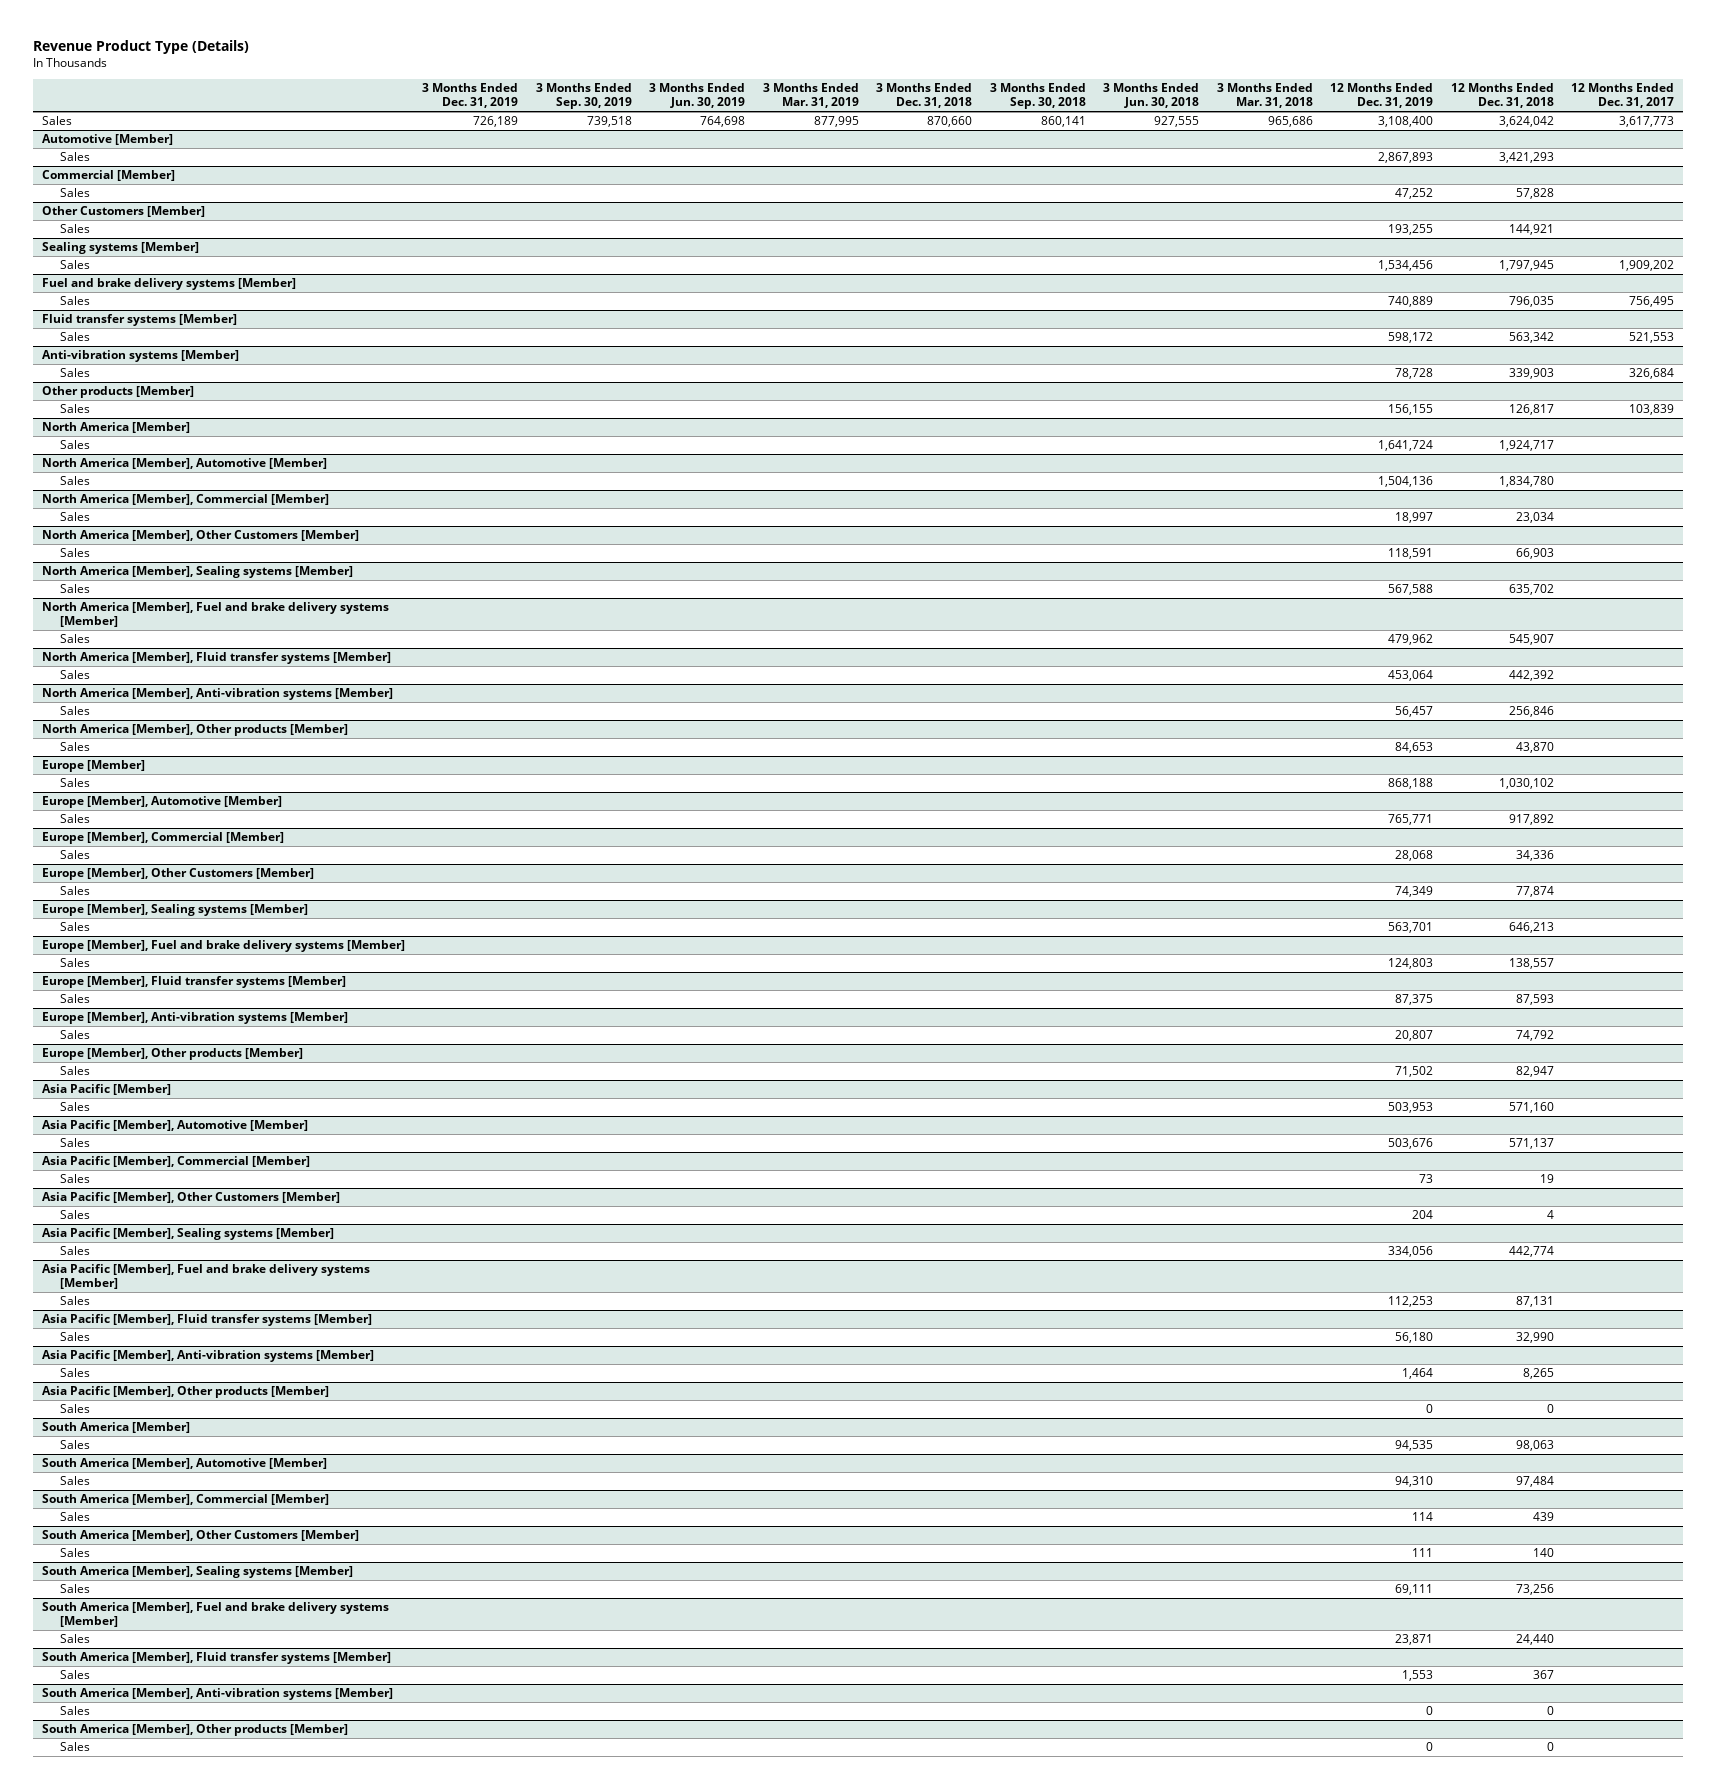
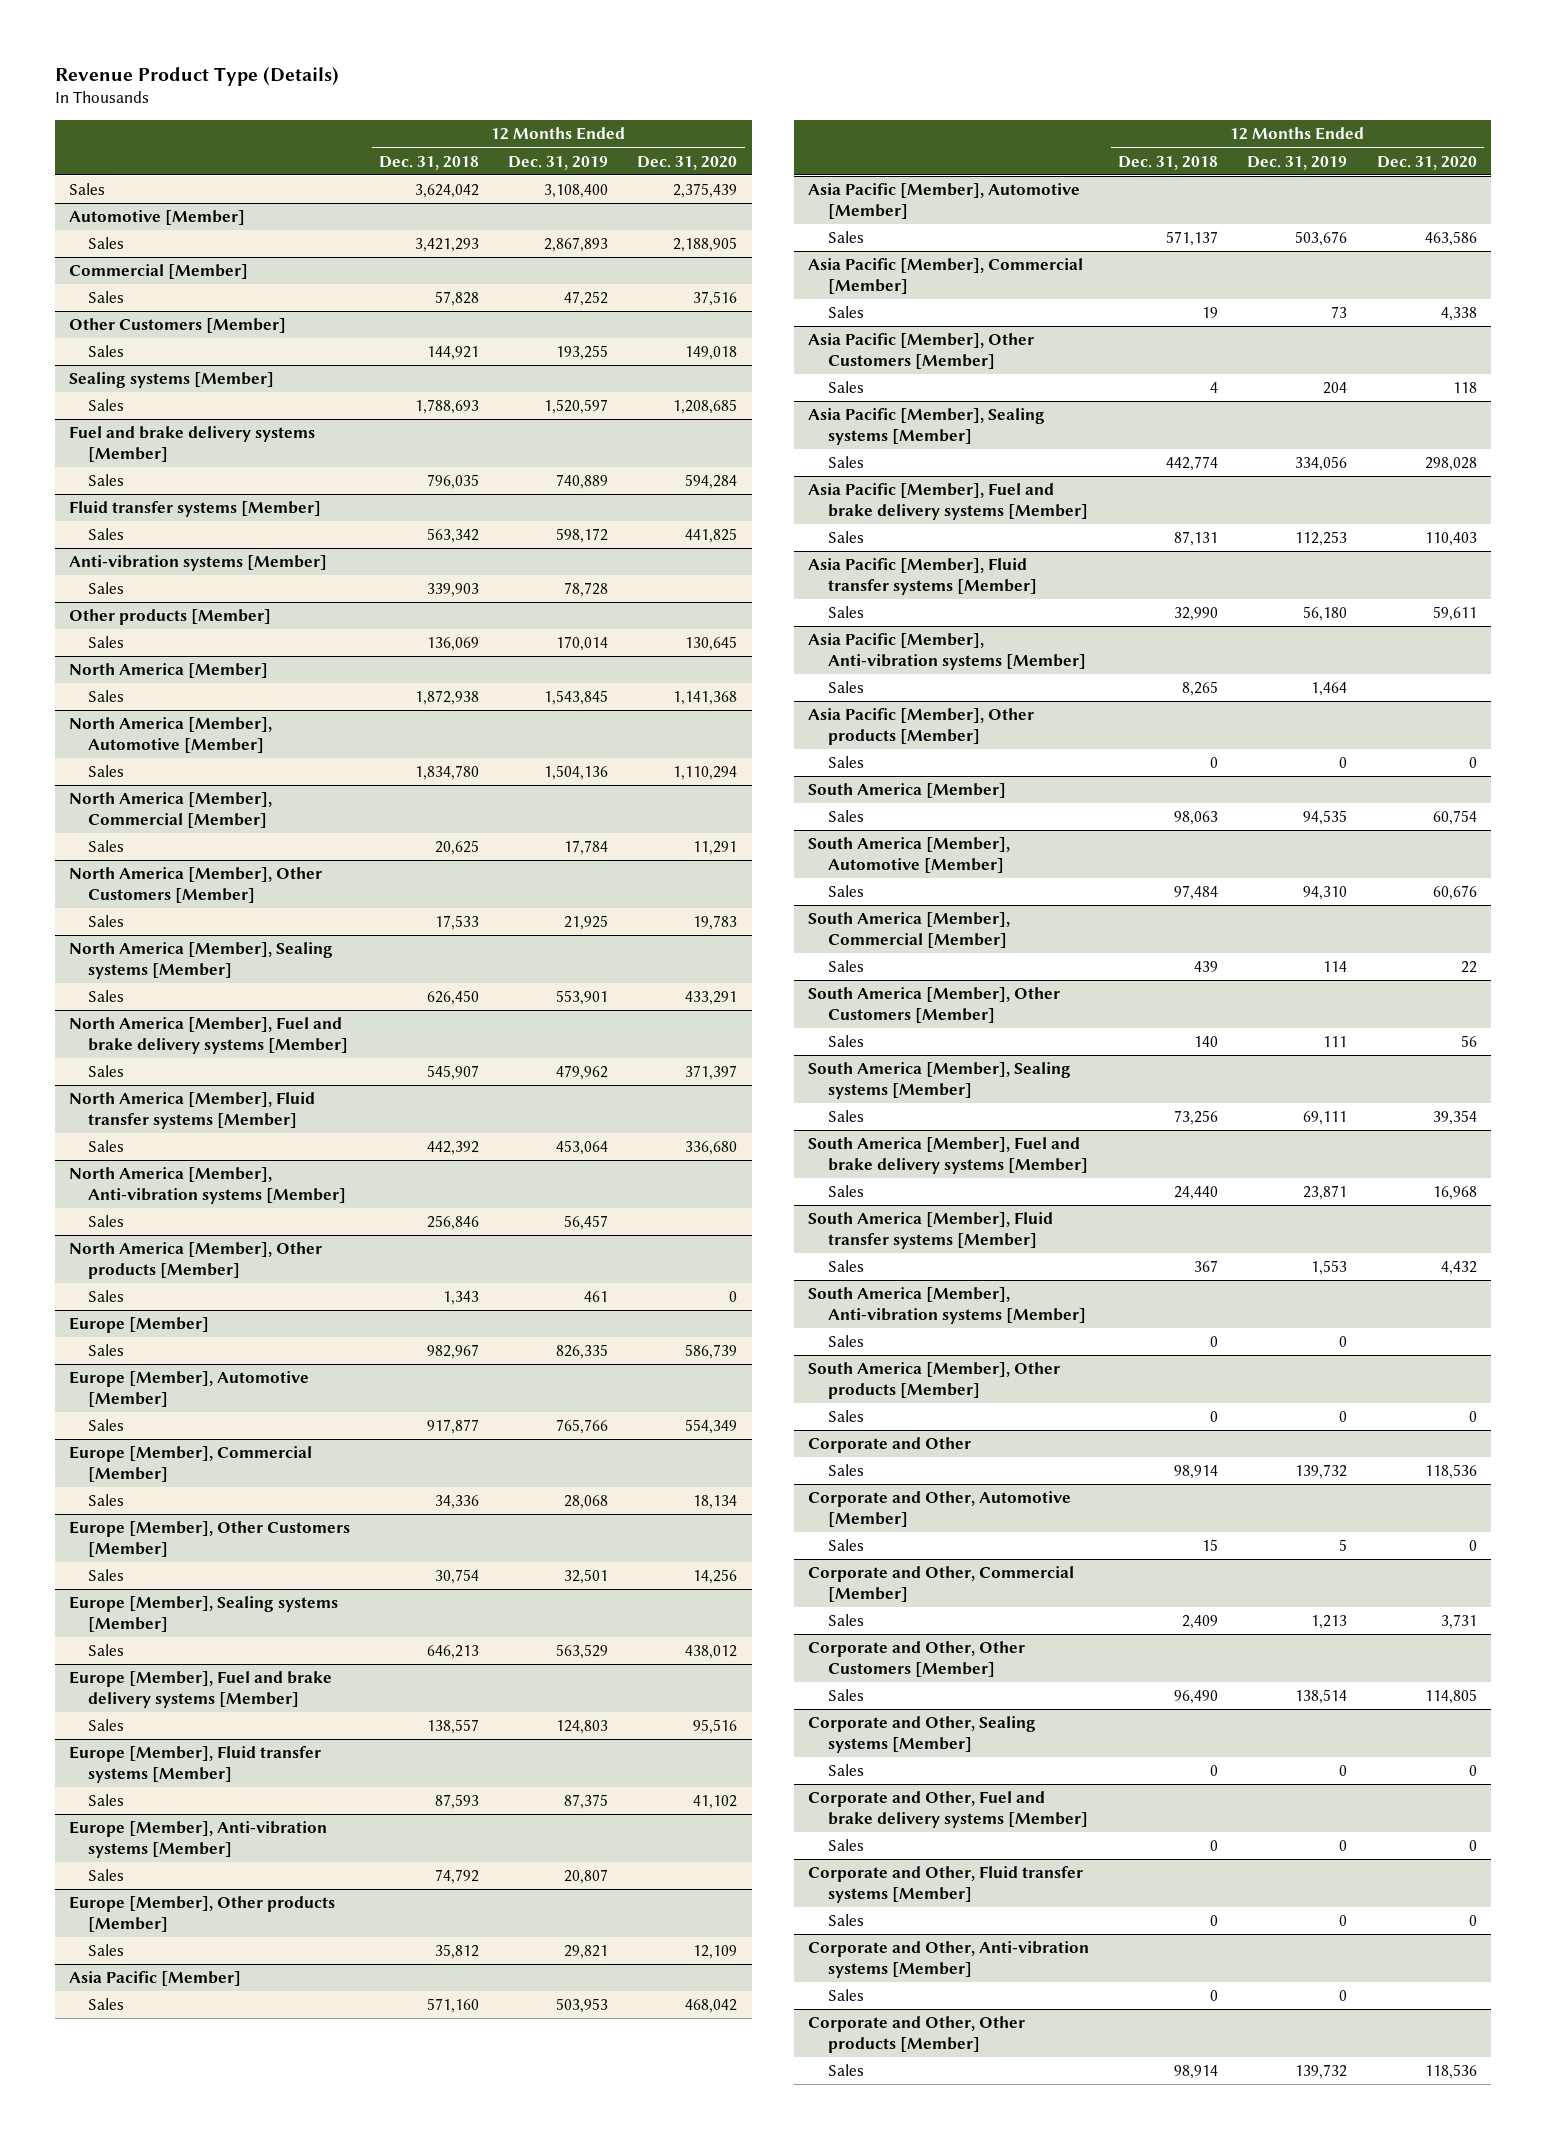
- | 3 Months Ended Dec. 31, 2019 | 3 Months Ended Sep. 30, 2019 | 3 Months Ended Jun. 30, 2019 | 3 Months Ended Mar. 31, 2019 | 3 Months Ended Dec. 31, 2018 | 3 Months Ended Sep. 30, 2018 | 3 Months Ended Jun. 30, 2018 | 3 Months Ended Mar. 31, 2018 | 12 Months Ended Dec. 31, 2019 | 12 Months Ended Dec. 31, 2018 | 12 Months Ended Dec. 31, 2017
+ | 12 Months Ended Dec. 31, 2018 | 12 Months Ended Dec. 31, 2019 | 12 Months Ended Dec. 31, 2020
@ Sealing systems [Member]
- Sales | | | | | | | | | 1,534,456 | 1,797,945 | 1,909,202
+ Sales | 1,788,693 | 1,520,597 | 1,208,685
@ Other products [Member]
- Sales | | | | | | | | | 156,155 | 126,817 | 103,839
+ Sales | 136,069 | 170,014 | 130,645
@ North America [Member]
- Sales | | | | | | | | | 1,641,724 | 1,924,717 |
+ Sales | 1,872,938 | 1,543,845 | 1,141,368
@ North America [Member], Commercial [Member]
- Sales | | | | | | | | | 18,997 | 23,034 |
+ Sales | 20,625 | 17,784 | 11,291
@ North America [Member], Other Customers [Member]
- Sales | | | | | | | | | 118,591 | 66,903 |
+ Sales | 17,533 | 21,925 | 19,783
@ North America [Member], Sealing systems [Member]
- Sales | | | | | | | | | 567,588 | 635,702 |
+ Sales | 626,450 | 553,901 | 433,291
@ North America [Member], Other products [Member]
- Sales | | | | | | | | | 84,653 | 43,870 |
+ Sales | 1,343 | 461 | 0
@ Europe [Member]
- Sales | | | | | | | | | 868,188 | 1,030,102 |
+ Sales | 982,967 | 826,335 | 586,739
@ Europe [Member], Automotive [Member]
- Sales | | | | | | | | | 765,771 | 917,892 |
+ Sales | 917,877 | 765,766 | 554,349
@ Europe [Member], Other Customers [Member]
- Sales | | | | | | | | | 74,349 | 77,874 |
+ Sales | 30,754 | 32,501 | 14,256
@ Europe [Member], Sealing systems [Member]
- Sales | | | | | | | | | 563,701 | 646,213 |
+ Sales | 646,213 | 563,529 | 438,012
@ Europe [Member], Other products [Member]
- Sales | | | | | | | | | 71,502 | 82,947 |
+ Sales | 35,812 | 29,821 | 12,109
+ Corporate and Other
+ Sales | 98,914 | 139,732 | 118,536
+ Corporate and Other, Automotive [Member]
+ Sales | 15 | 5 | 0
+ Corporate and Other, Commercial [Member]
+ Sales | 2,409 | 1,213 | 3,731
+ Corporate and Other, Other Customers [Member]
+ Sales | 96,490 | 138,514 | 114,805
+ Corporate and Other, Sealing systems [Member]
+ Sales | 0 | 0 | 0
+ Corporate and Other, Fuel and brake delivery systems [Member]
+ Sales | 0 | 0 | 0
+ Corporate and Other, Fluid transfer systems [Member]
+ Sales | 0 | 0 | 0
+ Corporate and Other, Anti-vibration systems [Member]
+ Sales | 0 | 0 |
+ Corporate and Other, Other products [Member]
+ Sales | 98,914 | 139,732 | 118,536

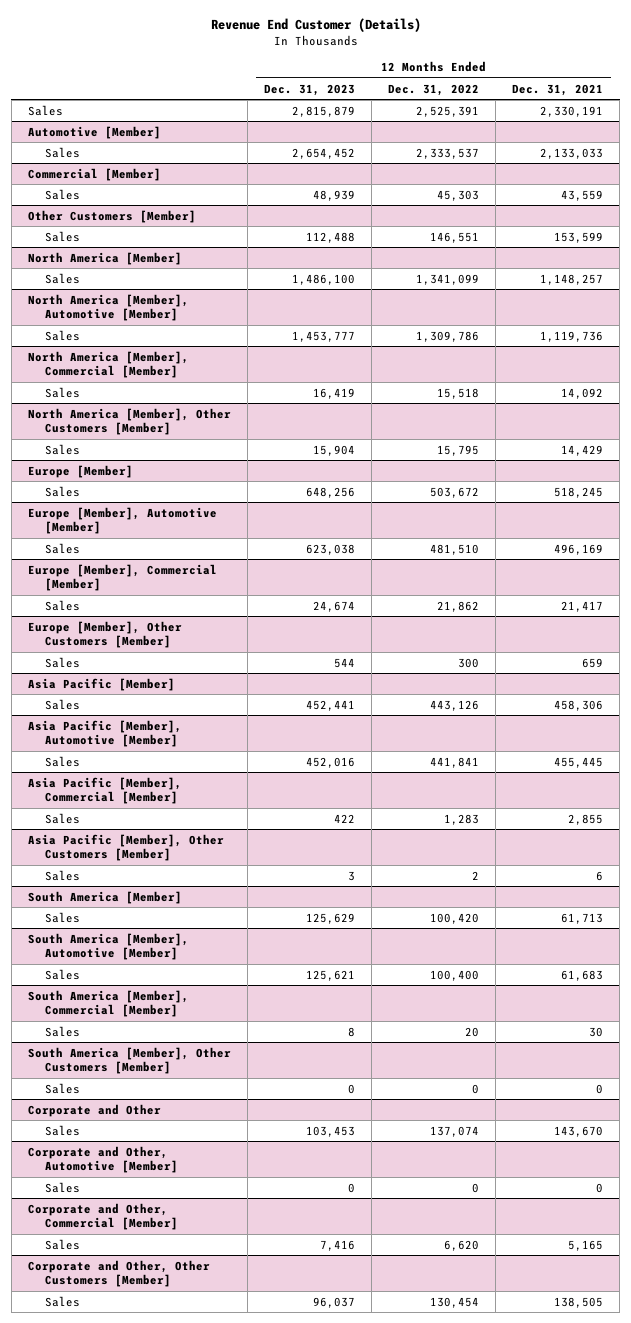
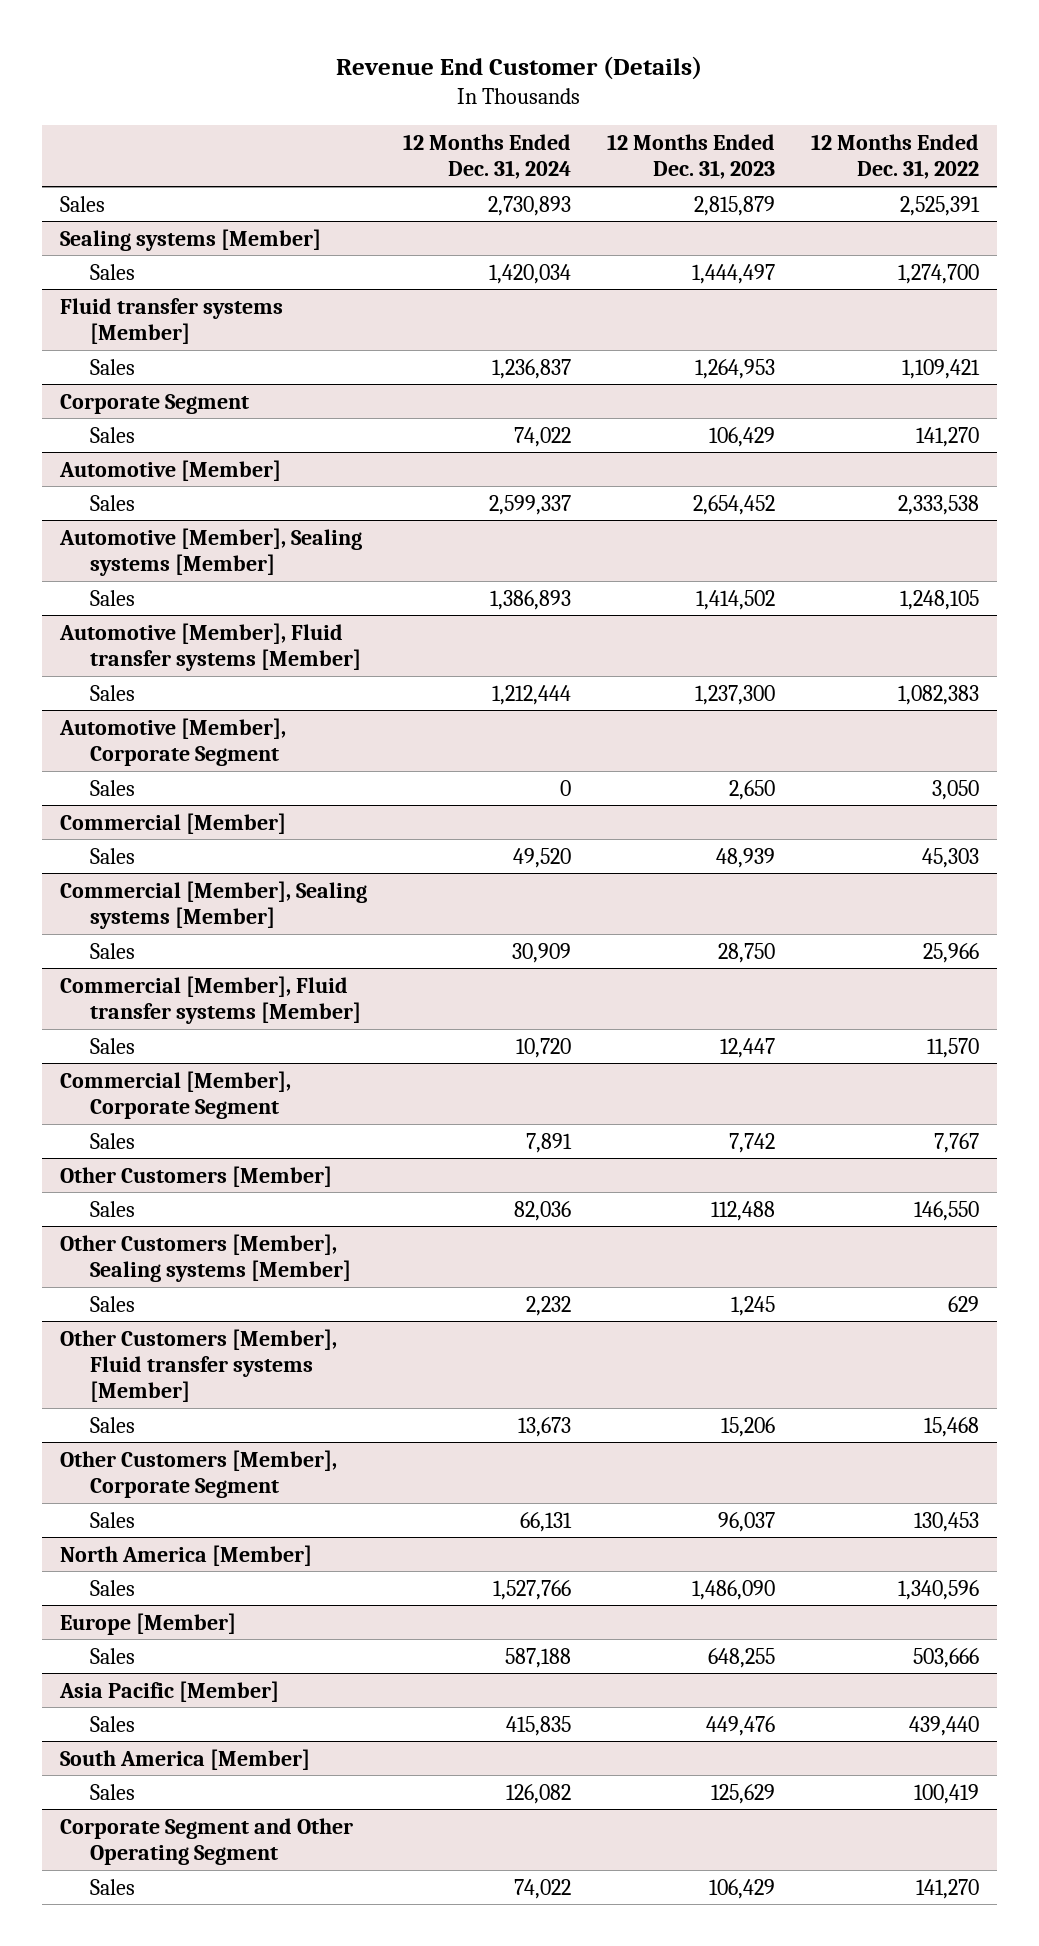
- | 12 Months Ended Dec. 31, 2023 | 12 Months Ended Dec. 31, 2022 | 12 Months Ended Dec. 31, 2021
+ | 12 Months Ended Dec. 31, 2024 | 12 Months Ended Dec. 31, 2023 | 12 Months Ended Dec. 31, 2022
+ Sealing systems [Member]
+ Sales | 1,420,034 | 1,444,497 | 1,274,700
+ Fluid transfer systems [Member]
+ Sales | 1,236,837 | 1,264,953 | 1,109,421
+ Corporate Segment
+ Sales | 74,022 | 106,429 | 141,270
@ Automotive [Member]
- Sales | 2,654,452 | 2,333,537 | 2,133,033
+ Sales | 2,599,337 | 2,654,452 | 2,333,538
+ Automotive [Member], Sealing systems [Member]
+ Sales | 1,386,893 | 1,414,502 | 1,248,105
+ Automotive [Member], Fluid transfer systems [Member]
+ Sales | 1,212,444 | 1,237,300 | 1,082,383
+ Automotive [Member], Corporate Segment
+ Sales | 0 | 2,650 | 3,050
+ Commercial [Member], Sealing systems [Member]
+ Sales | 30,909 | 28,750 | 25,966
+ Commercial [Member], Fluid transfer systems [Member]
+ Sales | 10,720 | 12,447 | 11,570
+ Commercial [Member], Corporate Segment
+ Sales | 7,891 | 7,742 | 7,767
@ Other Customers [Member]
- Sales | 112,488 | 146,551 | 153,599
+ Sales | 82,036 | 112,488 | 146,550
+ Other Customers [Member], Sealing systems [Member]
+ Sales | 2,232 | 1,245 | 629
+ Other Customers [Member], Fluid transfer systems [Member]
+ Sales | 13,673 | 15,206 | 15,468
+ Other Customers [Member], Corporate Segment
+ Sales | 66,131 | 96,037 | 130,453
@ North America [Member]
- Sales | 1,486,100 | 1,341,099 | 1,148,257
- North America [Member], Automotive [Member]
- Sales | 1,453,777 | 1,309,786 | 1,119,736
- North America [Member], Commercial [Member]
- Sales | 16,419 | 15,518 | 14,092
- North America [Member], Other Customers [Member]
- Sales | 15,904 | 15,795 | 14,429
@ North America [Member]
+ Sales | 1,527,766 | 1,486,090 | 1,340,596
@ Europe [Member]
- Sales | 648,256 | 503,672 | 518,245
- Europe [Member], Automotive [Member]
- Sales | 623,038 | 481,510 | 496,169
- Europe [Member], Commercial [Member]
- Sales | 24,674 | 21,862 | 21,417
- Europe [Member], Other Customers [Member]
- Sales | 544 | 300 | 659
@ Europe [Member]
+ Sales | 587,188 | 648,255 | 503,666
@ Asia Pacific [Member]
- Sales | 452,441 | 443,126 | 458,306
- Asia Pacific [Member], Automotive [Member]
- Sales | 452,016 | 441,841 | 455,445
- Asia Pacific [Member], Commercial [Member]
- Sales | 422 | 1,283 | 2,855
- Asia Pacific [Member], Other Customers [Member]
- Sales | 3 | 2 | 6
@ Asia Pacific [Member]
+ Sales | 415,835 | 449,476 | 439,440
@ South America [Member]
- Sales | 125,629 | 100,420 | 61,713
- South America [Member], Automotive [Member]
- Sales | 125,621 | 100,400 | 61,683
- South America [Member], Commercial [Member]
- Sales | 8 | 20 | 30
- South America [Member], Other Customers [Member]
- Sales | 0 | 0 | 0
- Corporate and Other
- Sales | 103,453 | 137,074 | 143,670
- Corporate and Other, Automotive [Member]
- Sales | 0 | 0 | 0
- Corporate and Other, Commercial [Member]
- Sales | 7,416 | 6,620 | 5,165
- Corporate and Other, Other Customers [Member]
- Sales | 96,037 | 130,454 | 138,505
@ South America [Member]
+ Sales | 126,082 | 125,629 | 100,419
+ Corporate Segment and Other Operating Segment
+ Sales | 74,022 | 106,429 | 141,270

